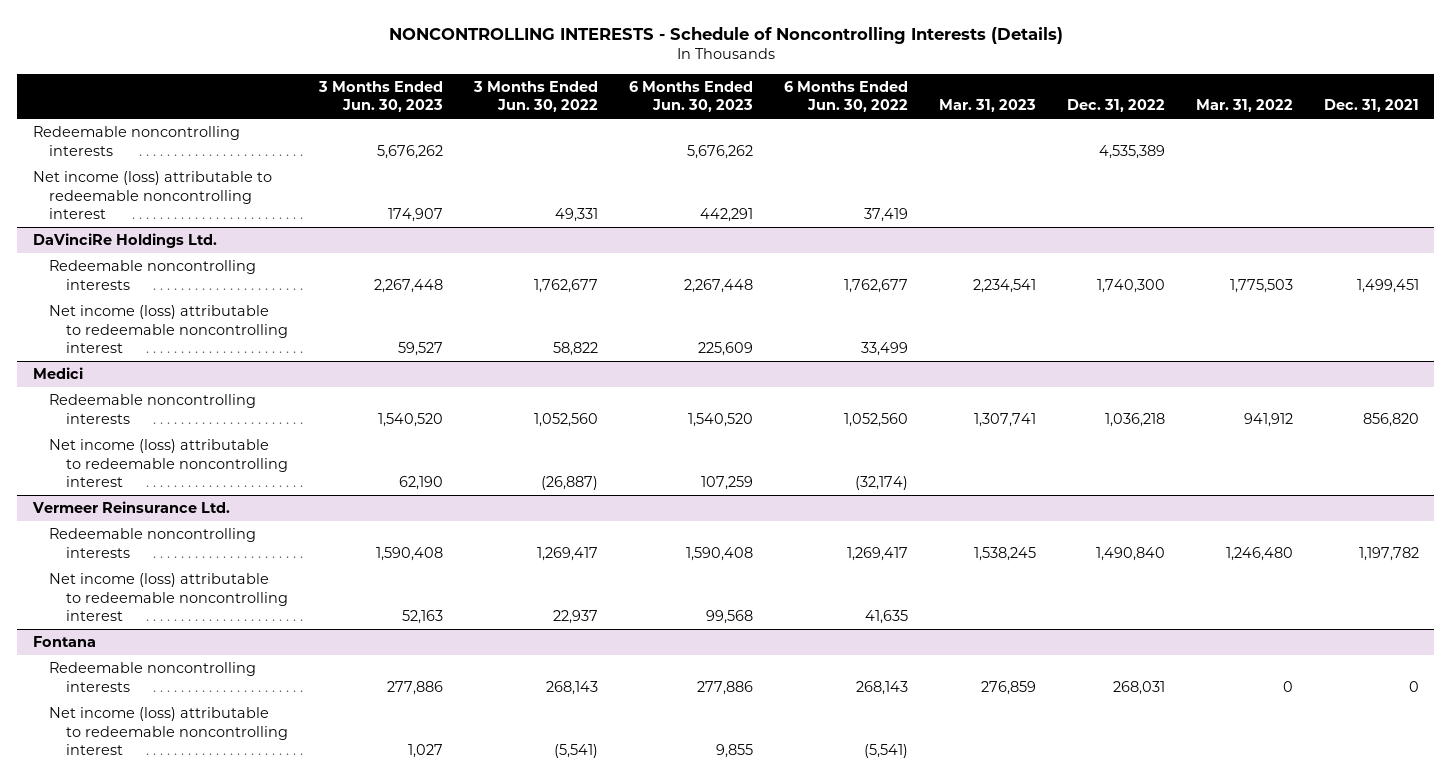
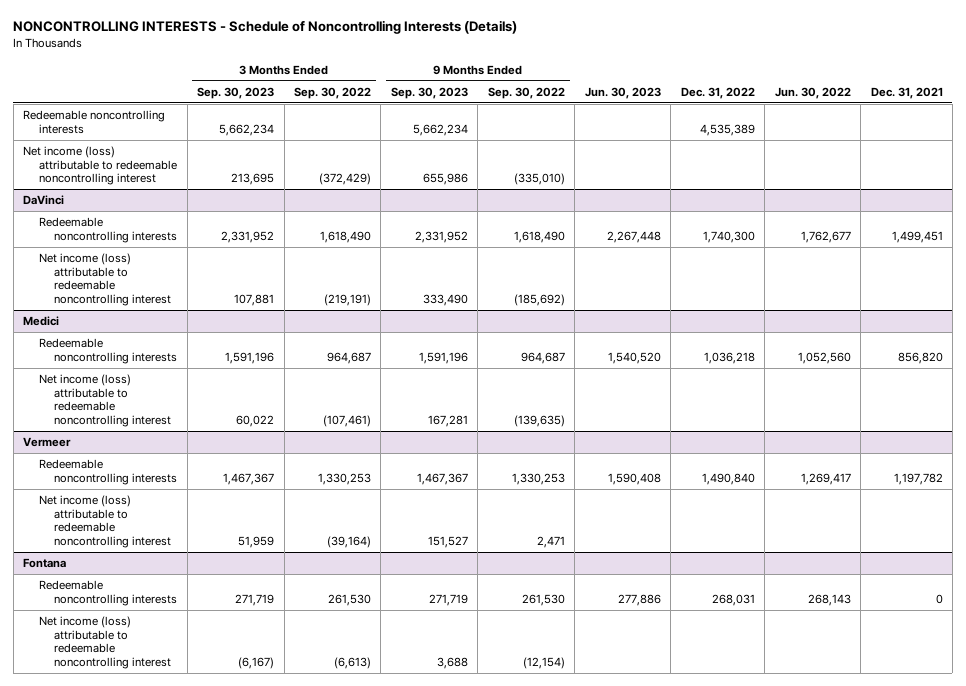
- | 3 Months Ended Jun. 30, 2023 | 3 Months Ended Jun. 30, 2022 | 6 Months Ended Jun. 30, 2023 | 6 Months Ended Jun. 30, 2022 | Mar. 31, 2023 | Dec. 31, 2022 | Mar. 31, 2022 | Dec. 31, 2021
+ | 3 Months Ended Sep. 30, 2023 | 3 Months Ended Sep. 30, 2022 | 9 Months Ended Sep. 30, 2023 | 9 Months Ended Sep. 30, 2022 | Jun. 30, 2023 | Dec. 31, 2022 | Jun. 30, 2022 | Dec. 31, 2021
- DaVinciRe Holdings Ltd.
+ DaVinci
- Vermeer Reinsurance Ltd.
+ Vermeer

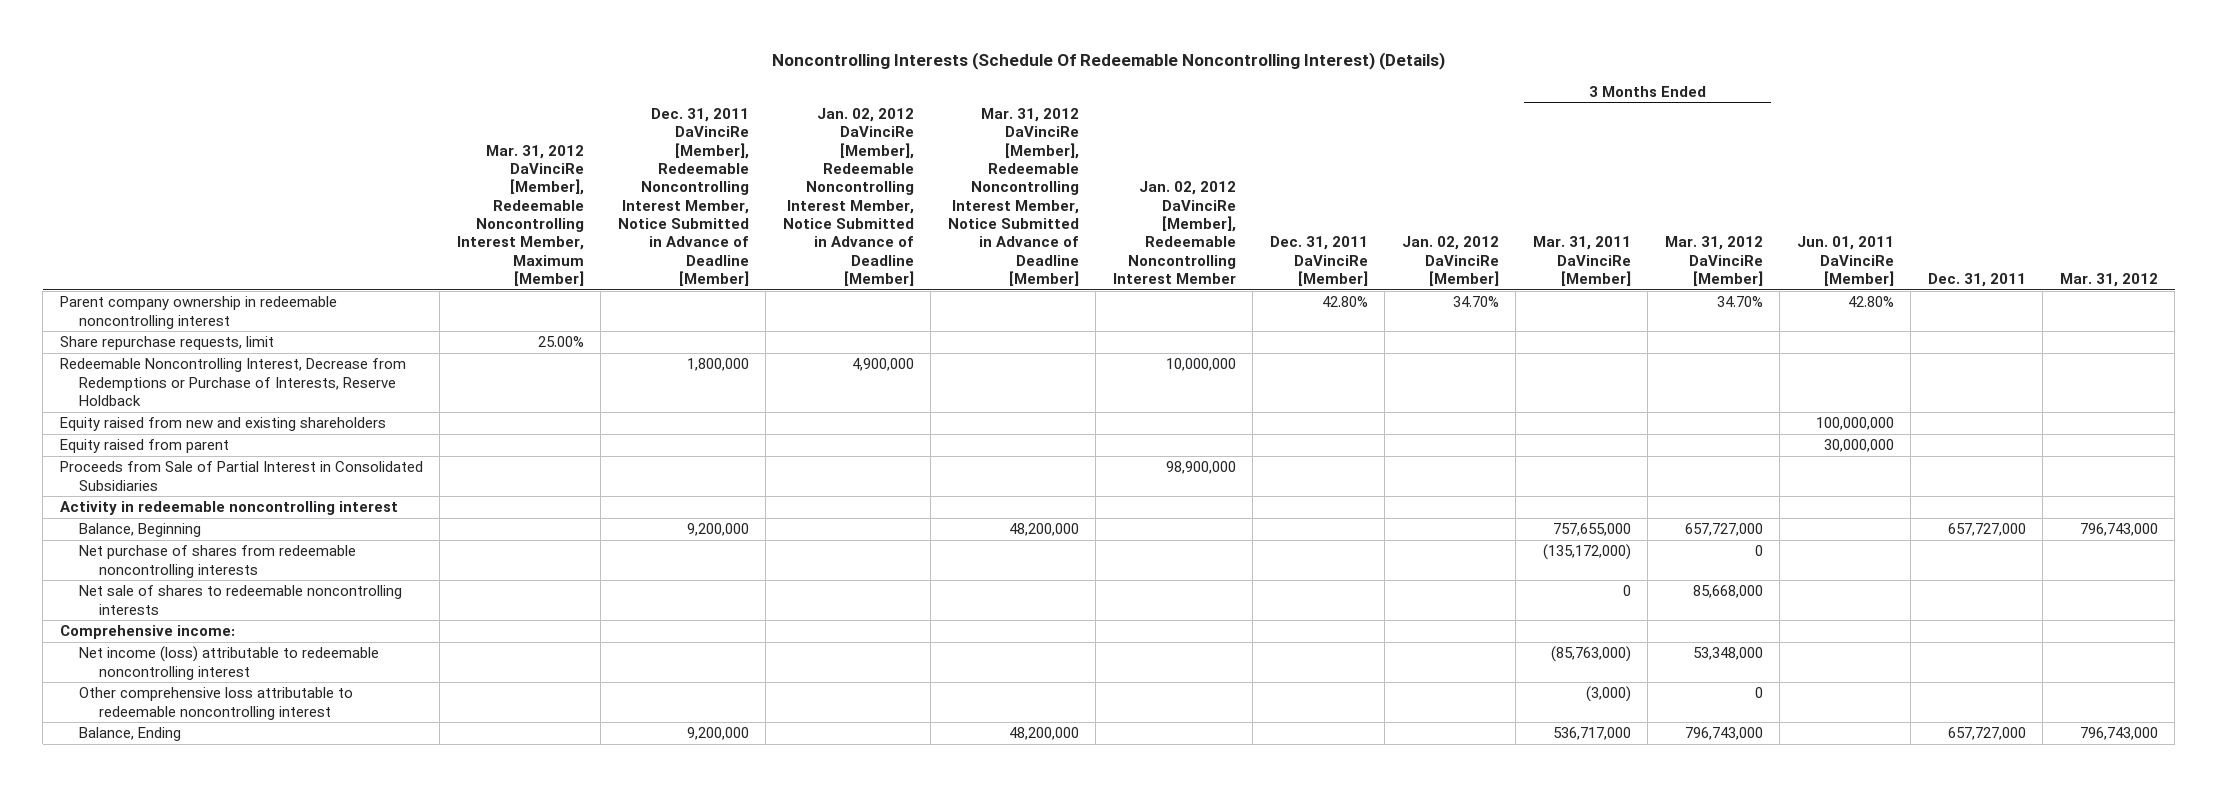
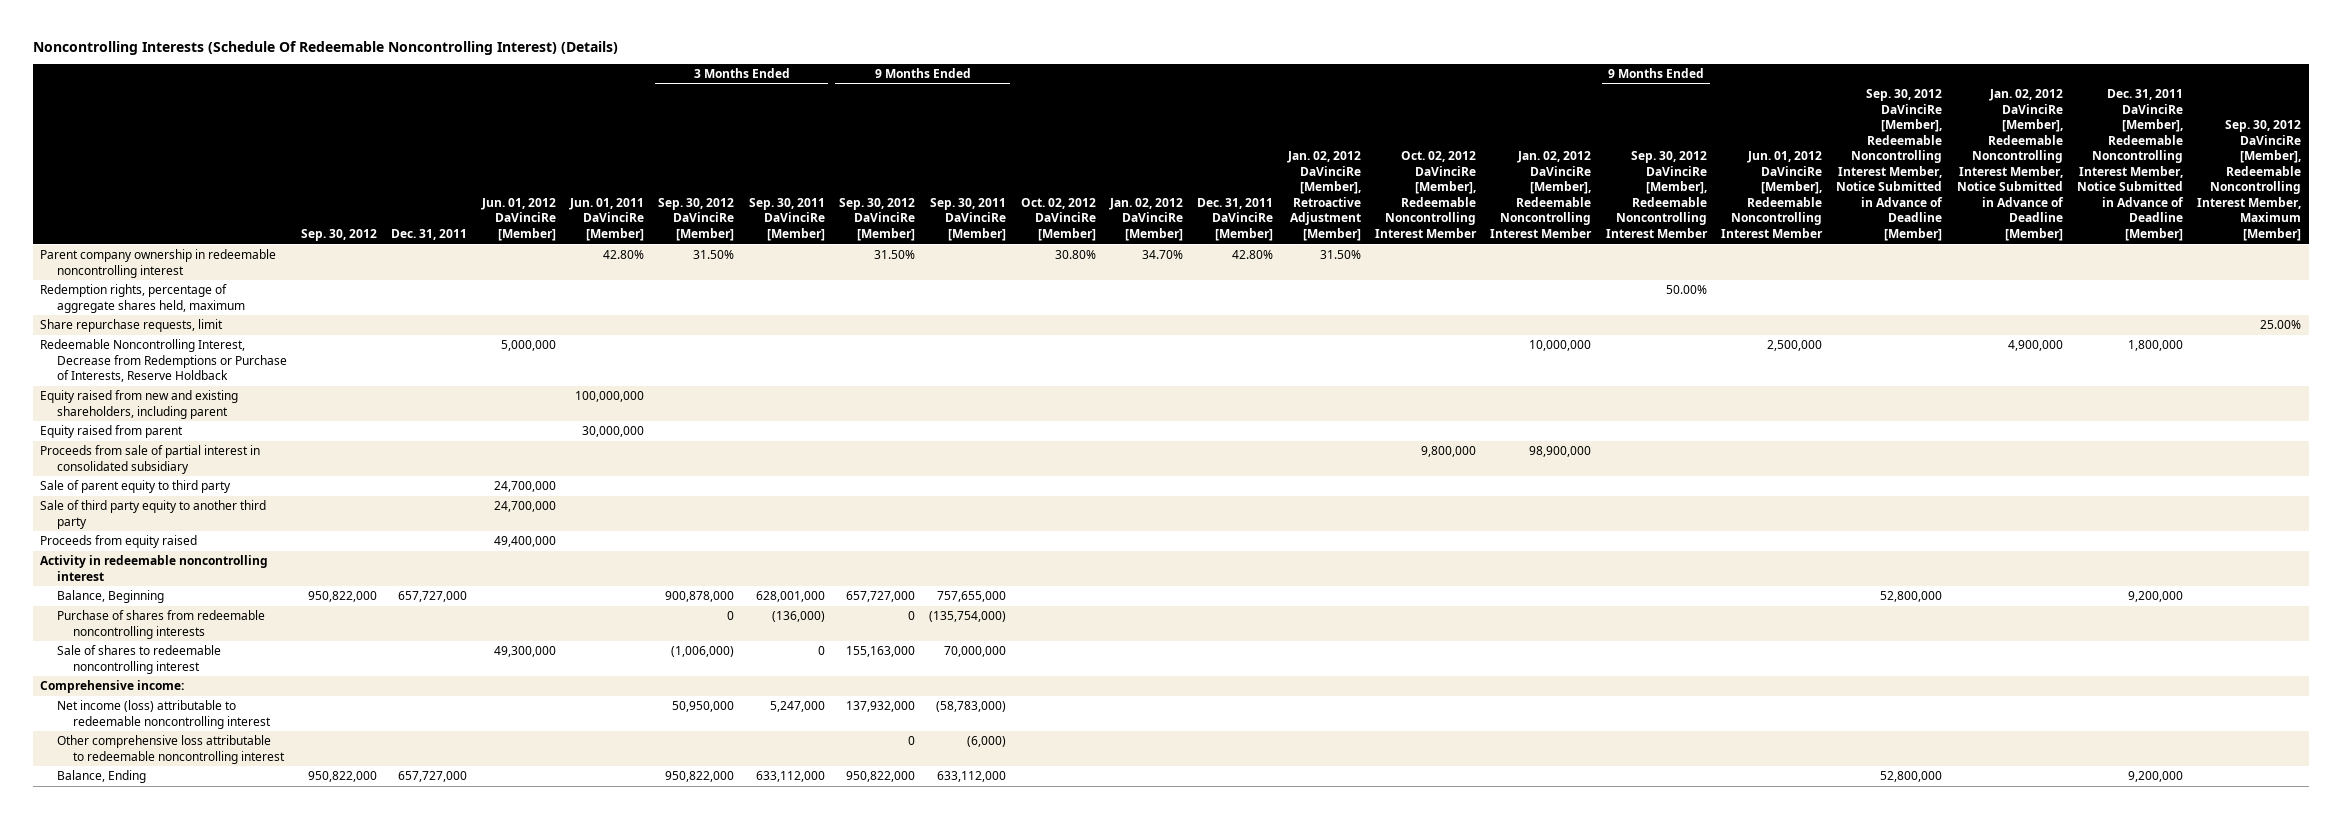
- | Mar. 31, 2012 DaVinciRe [Member], Redeemable Noncontrolling Interest Member, Maximum [Member] | Dec. 31, 2011 DaVinciRe [Member], Redeemable Noncontrolling Interest Member, Notice Submitted in Advance of Deadline [Member] | Jan. 02, 2012 DaVinciRe [Member], Redeemable Noncontrolling Interest Member, Notice Submitted in Advance of Deadline [Member] | Mar. 31, 2012 DaVinciRe [Member], Redeemable Noncontrolling Interest Member, Notice Submitted in Advance of Deadline [Member] | Jan. 02, 2012 DaVinciRe [Member], Redeemable Noncontrolling Interest Member | Dec. 31, 2011 DaVinciRe [Member] | Jan. 02, 2012 DaVinciRe [Member] | 3 Months Ended Mar. 31, 2011 DaVinciRe [Member] | 3 Months Ended Mar. 31, 2012 DaVinciRe [Member] | Jun. 01, 2011 DaVinciRe [Member] | Dec. 31, 2011 | Mar. 31, 2012
+ | Sep. 30, 2012 | Dec. 31, 2011 | Jun. 01, 2012 DaVinciRe [Member] | Jun. 01, 2011 DaVinciRe [Member] | 3 Months Ended Sep. 30, 2012 DaVinciRe [Member] | 3 Months Ended Sep. 30, 2011 DaVinciRe [Member] | 9 Months Ended Sep. 30, 2012 DaVinciRe [Member] | 9 Months Ended Sep. 30, 2011 DaVinciRe [Member] | Oct. 02, 2012 DaVinciRe [Member] | Jan. 02, 2012 DaVinciRe [Member] | Dec. 31, 2011 DaVinciRe [Member] | Jan. 02, 2012 DaVinciRe [Member], Retroactive Adjustment [Member] | Oct. 02, 2012 DaVinciRe [Member], Redeemable Noncontrolling Interest Member | Jan. 02, 2012 DaVinciRe [Member], Redeemable Noncontrolling Interest Member | 9 Months Ended Sep. 30, 2012 DaVinciRe [Member], Redeemable Noncontrolling Interest Member | Jun. 01, 2012 DaVinciRe [Member], Redeemable Noncontrolling Interest Member | Sep. 30, 2012 DaVinciRe [Member], Redeemable Noncontrolling Interest Member, Notice Submitted in Advance of Deadline [Member] | Jan. 02, 2012 DaVinciRe [Member], Redeemable Noncontrolling Interest Member, Notice Submitted in Advance of Deadline [Member] | Dec. 31, 2011 DaVinciRe [Member], Redeemable Noncontrolling Interest Member, Notice Submitted in Advance of Deadline [Member] | Sep. 30, 2012 DaVinciRe [Member], Redeemable Noncontrolling Interest Member, Maximum [Member]
+ Redemption rights, percentage of aggregate shares held, maximum | | | | | | | | | | | | | | | 50.00% | | | | |
- Equity raised from new and existing shareholders | | | | | | | | | | 100,000,000 | |
+ Equity raised from new and existing shareholders, including parent | | | | 100,000,000 | | | | | | | | | | | | | | | |
- Proceeds from Sale of Partial Interest in Consolidated Subsidiaries | | | | | 98,900,000 | | | | | | |
+ Proceeds from sale of partial interest in consolidated subsidiary | | | | | | | | | | | | | 9,800,000 | 98,900,000 | | | | | |
+ Sale of parent equity to third party | | | 24,700,000 | | | | | | | | | | | | | | | | |
+ Sale of third party equity to another third party | | | 24,700,000 | | | | | | | | | | | | | | | | |
+ Proceeds from equity raised | | | 49,400,000 | | | | | | | | | | | | | | | | |
- Net purchase of shares from redeemable noncontrolling interests | | | | | | | | (135,172,000) | 0 | | |
- Net sale of shares to redeemable noncontrolling interests | | | | | | | | 0 | 85,668,000 | | |
+ Purchase of shares from redeemable noncontrolling interests | | | | | 0 | (136,000) | 0 | (135,754,000) | | | | | | | | | | | |
+ Sale of shares to redeemable noncontrolling interest | | | 49,300,000 | | (1,006,000) | 0 | 155,163,000 | 70,000,000 | | | | | | | | | | | |

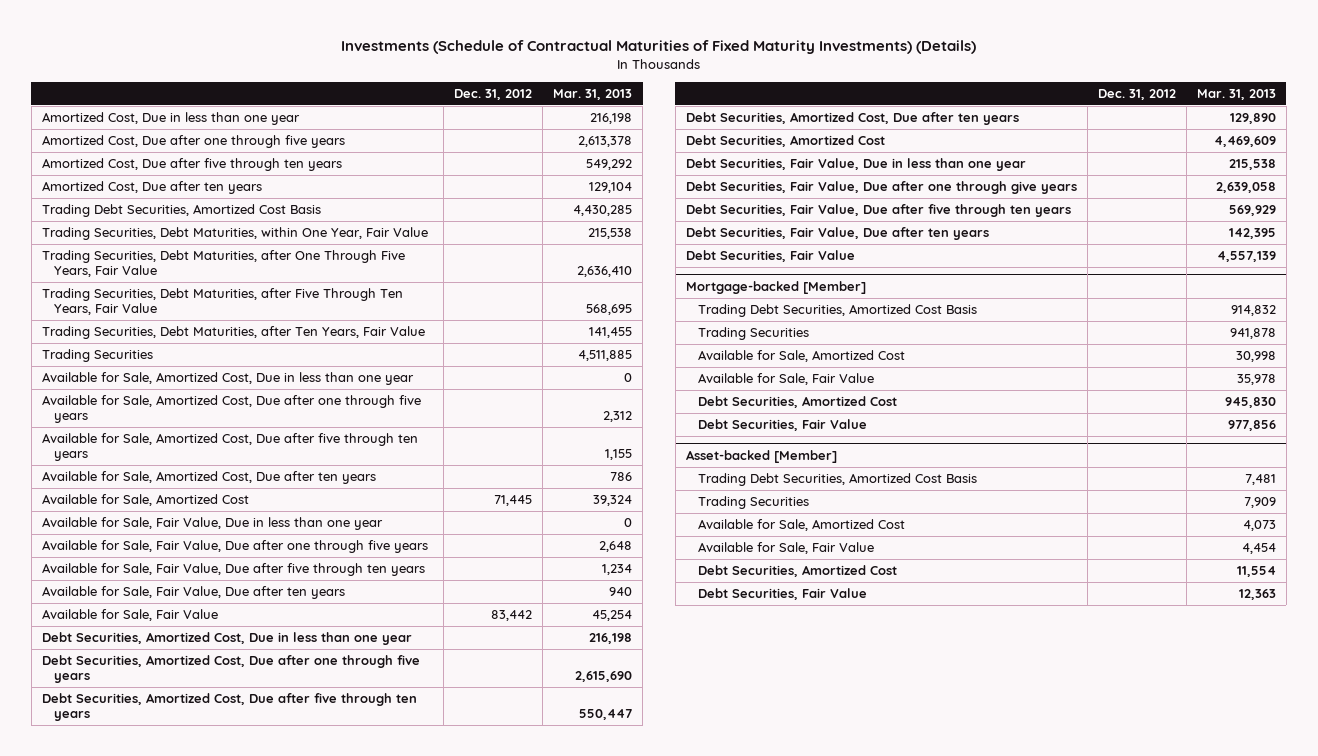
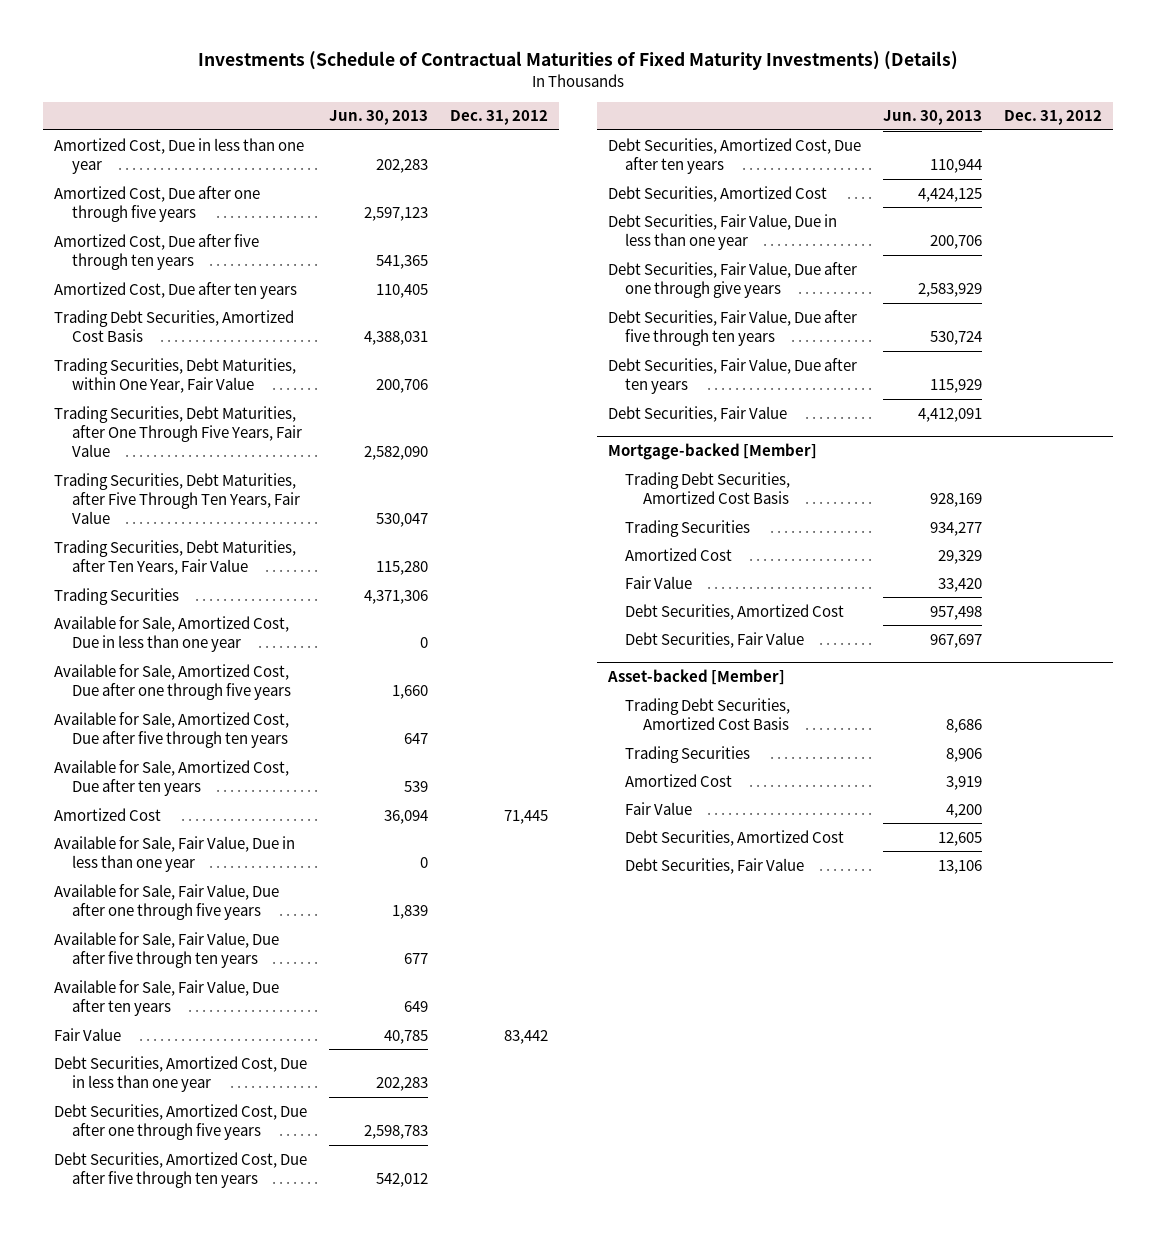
- | Dec. 31, 2012 | Mar. 31, 2013
+ | Jun. 30, 2013 | Dec. 31, 2012
- Available for Sale, Amortized Cost | 71,445 | 39,324
+ Amortized Cost | 36,094 | 71,445
- Available for Sale, Fair Value | 83,442 | 45,254
+ Fair Value | 40,785 | 83,442
@ Mortgage-backed [Member]
- Available for Sale, Amortized Cost | | 30,998
- Available for Sale, Fair Value | | 35,978
+ Amortized Cost | 29,329 |
+ Fair Value | 33,420 |
@ Asset-backed [Member]
- Available for Sale, Amortized Cost | | 4,073
- Available for Sale, Fair Value | | 4,454
+ Amortized Cost | 3,919 |
+ Fair Value | 4,200 |

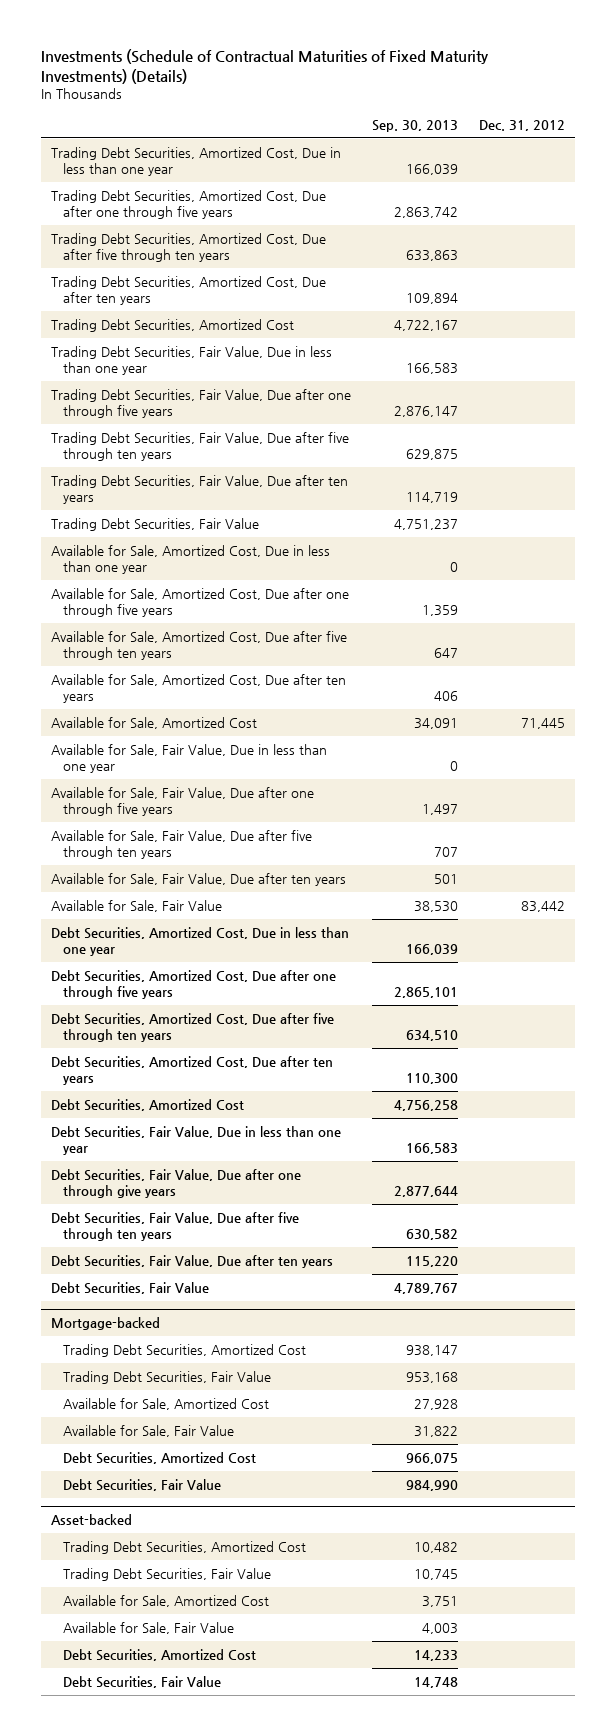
- | Jun. 30, 2013 | Dec. 31, 2012
+ | Sep. 30, 2013 | Dec. 31, 2012
- Amortized Cost, Due in less than one year | 202,283 |
- Amortized Cost, Due after one through five years | 2,597,123 |
- Amortized Cost, Due after five through ten years | 541,365 |
- Amortized Cost, Due after ten years | 110,405 |
- Trading Debt Securities, Amortized Cost Basis | 4,388,031 |
- Trading Securities, Debt Maturities, within One Year, Fair Value | 200,706 |
- Trading Securities, Debt Maturities, after One Through Five Years, Fair Value | 2,582,090 |
- Trading Securities, Debt Maturities, after Five Through Ten Years, Fair Value | 530,047 |
- Trading Securities, Debt Maturities, after Ten Years, Fair Value | 115,280 |
- Trading Securities | 4,371,306 |
+ Trading Debt Securities, Amortized Cost, Due in less than one year | 166,039 |
+ Trading Debt Securities, Amortized Cost, Due after one through five years | 2,863,742 |
+ Trading Debt Securities, Amortized Cost, Due after five through ten years | 633,863 |
+ Trading Debt Securities, Amortized Cost, Due after ten years | 109,894 |
+ Trading Debt Securities, Amortized Cost | 4,722,167 |
+ Trading Debt Securities, Fair Value, Due in less than one year | 166,583 |
+ Trading Debt Securities, Fair Value, Due after one through five years | 2,876,147 |
+ Trading Debt Securities, Fair Value, Due after five through ten years | 629,875 |
+ Trading Debt Securities, Fair Value, Due after ten years | 114,719 |
+ Trading Debt Securities, Fair Value | 4,751,237 |
- Amortized Cost | 36,094 | 71,445
+ Available for Sale, Amortized Cost | 34,091 | 71,445
- Fair Value | 40,785 | 83,442
+ Available for Sale, Fair Value | 38,530 | 83,442
- Mortgage-backed [Member]
- Trading Debt Securities, Amortized Cost Basis | 928,169 |
- Trading Securities | 934,277 |
- Amortized Cost | 29,329 |
- Fair Value | 33,420 |
+ Mortgage-backed
+ Trading Debt Securities, Amortized Cost | 938,147 |
+ Trading Debt Securities, Fair Value | 953,168 |
+ Available for Sale, Amortized Cost | 27,928 |
+ Available for Sale, Fair Value | 31,822 |
- Asset-backed [Member]
- Trading Debt Securities, Amortized Cost Basis | 8,686 |
- Trading Securities | 8,906 |
- Amortized Cost | 3,919 |
- Fair Value | 4,200 |
+ Asset-backed
+ Trading Debt Securities, Amortized Cost | 10,482 |
+ Trading Debt Securities, Fair Value | 10,745 |
+ Available for Sale, Amortized Cost | 3,751 |
+ Available for Sale, Fair Value | 4,003 |

